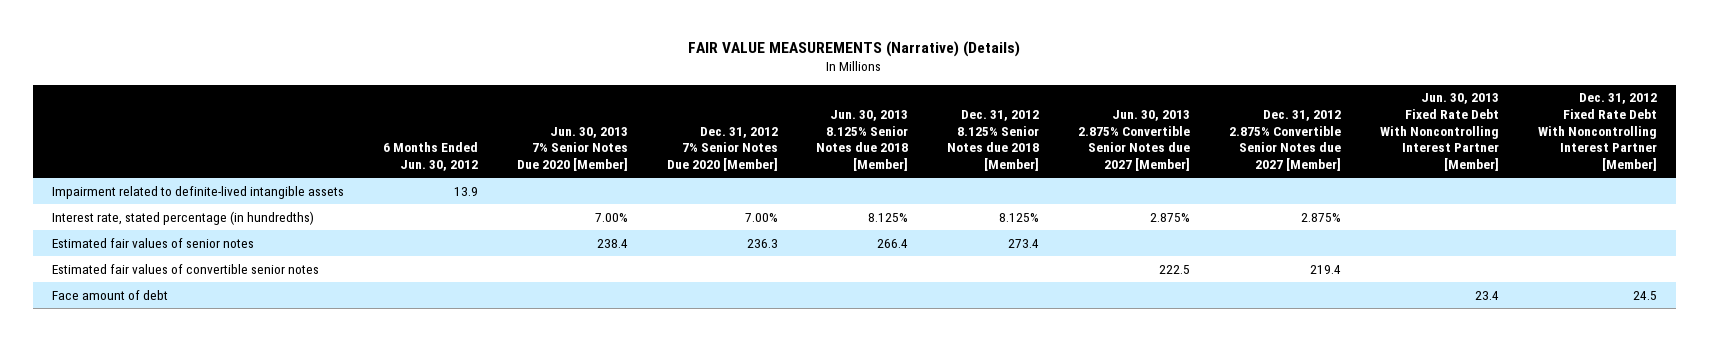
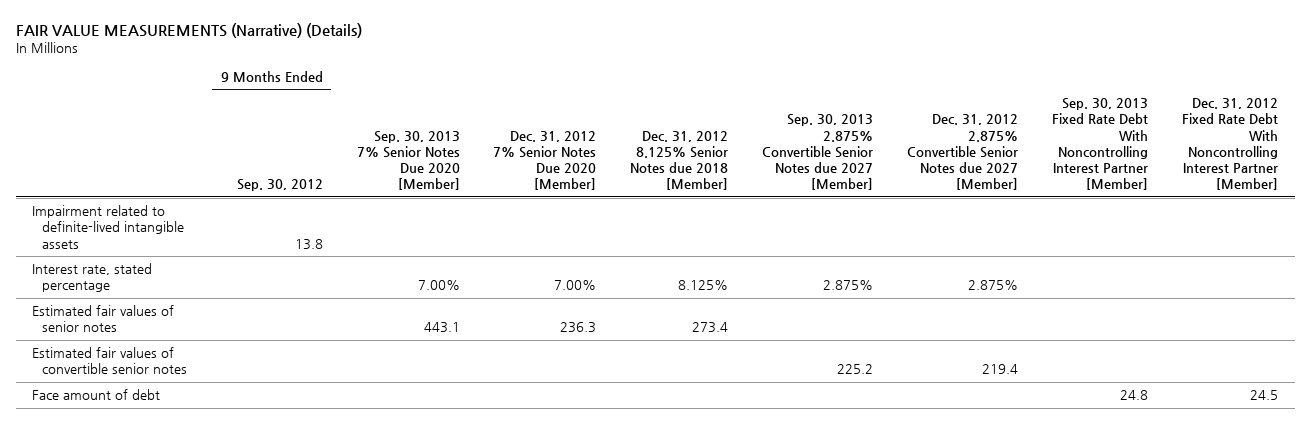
- | 6 Months Ended Jun. 30, 2012 | Jun. 30, 2013 7% Senior Notes Due 2020 [Member] | Dec. 31, 2012 7% Senior Notes Due 2020 [Member] | Jun. 30, 2013 8.125% Senior Notes due 2018 [Member] | Dec. 31, 2012 8.125% Senior Notes due 2018 [Member] | Jun. 30, 2013 2.875% Convertible Senior Notes due 2027 [Member] | Dec. 31, 2012 2.875% Convertible Senior Notes due 2027 [Member] | Jun. 30, 2013 Fixed Rate Debt With Noncontrolling Interest Partner [Member] | Dec. 31, 2012 Fixed Rate Debt With Noncontrolling Interest Partner [Member]
+ | 9 Months Ended Sep. 30, 2012 | Sep. 30, 2013 7% Senior Notes Due 2020 [Member] | Dec. 31, 2012 7% Senior Notes Due 2020 [Member] | Dec. 31, 2012 8.125% Senior Notes due 2018 [Member] | Sep. 30, 2013 2.875% Convertible Senior Notes due 2027 [Member] | Dec. 31, 2012 2.875% Convertible Senior Notes due 2027 [Member] | Sep. 30, 2013 Fixed Rate Debt With Noncontrolling Interest Partner [Member] | Dec. 31, 2012 Fixed Rate Debt With Noncontrolling Interest Partner [Member]
- Interest rate, stated percentage (in hundredths) | | 7.00% | 7.00% | 8.125% | 8.125% | 2.875% | 2.875% | |
+ Interest rate, stated percentage | | 7.00% | 7.00% | 8.125% | 2.875% | 2.875% | |

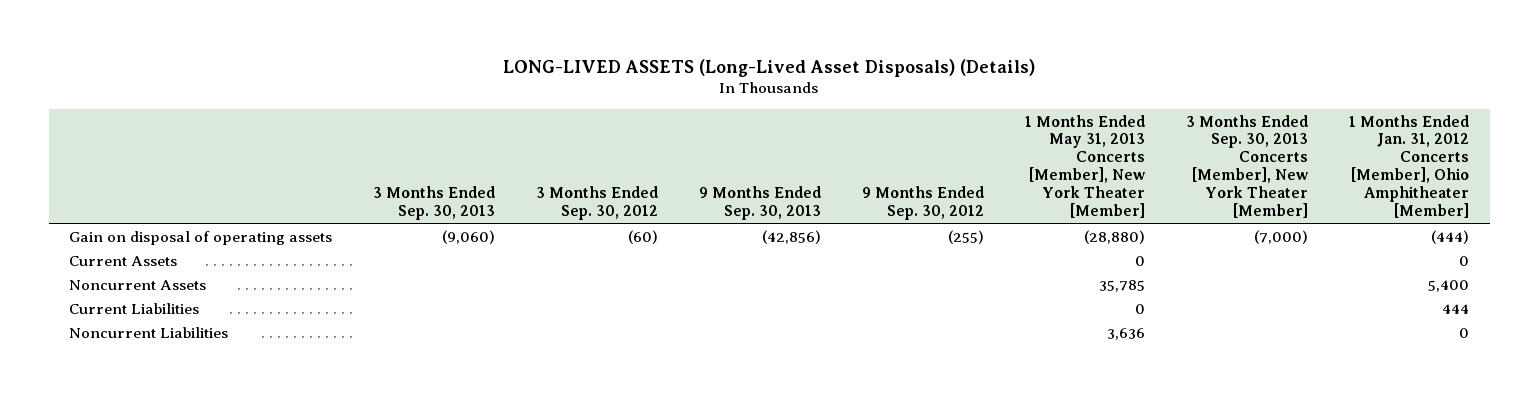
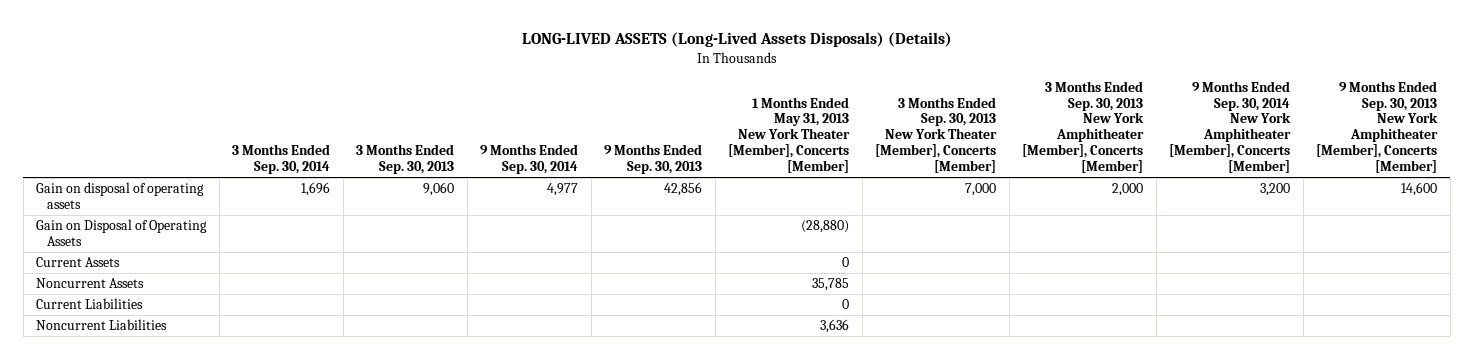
- LONG-LIVED ASSETS (Long-Lived Asset Disposals) (Details)
+ LONG-LIVED ASSETS (Long-Lived Assets Disposals) (Details)
- | 3 Months Ended Sep. 30, 2013 | 3 Months Ended Sep. 30, 2012 | 9 Months Ended Sep. 30, 2013 | 9 Months Ended Sep. 30, 2012 | 1 Months Ended May 31, 2013 Concerts [Member], New York Theater [Member] | 3 Months Ended Sep. 30, 2013 Concerts [Member], New York Theater [Member] | 1 Months Ended Jan. 31, 2012 Concerts [Member], Ohio Amphitheater [Member]
+ | 3 Months Ended Sep. 30, 2014 | 3 Months Ended Sep. 30, 2013 | 9 Months Ended Sep. 30, 2014 | 9 Months Ended Sep. 30, 2013 | 1 Months Ended May 31, 2013 New York Theater [Member], Concerts [Member] | 3 Months Ended Sep. 30, 2013 New York Theater [Member], Concerts [Member] | 3 Months Ended Sep. 30, 2013 New York Amphitheater [Member], Concerts [Member] | 9 Months Ended Sep. 30, 2014 New York Amphitheater [Member], Concerts [Member] | 9 Months Ended Sep. 30, 2013 New York Amphitheater [Member], Concerts [Member]
- Gain on disposal of operating assets | (9,060) | (60) | (42,856) | (255) | (28,880) | (7,000) | (444)
+ Gain on disposal of operating assets | 1,696 | 9,060 | 4,977 | 42,856 | | 7,000 | 2,000 | 3,200 | 14,600
+ Gain on Disposal of Operating Assets | | | | | (28,880) | | | |

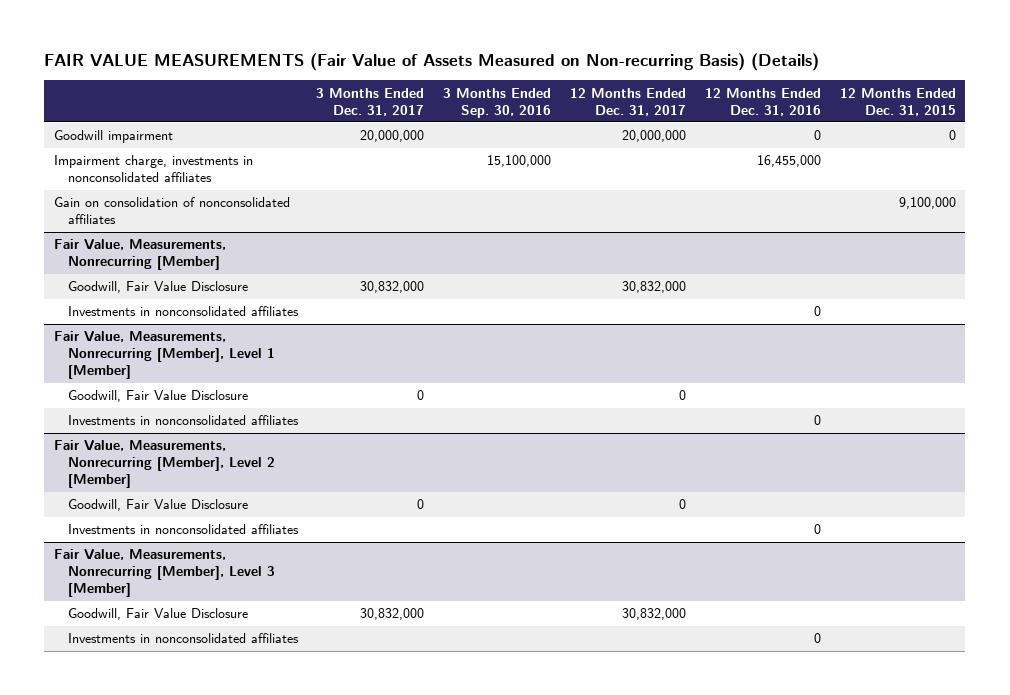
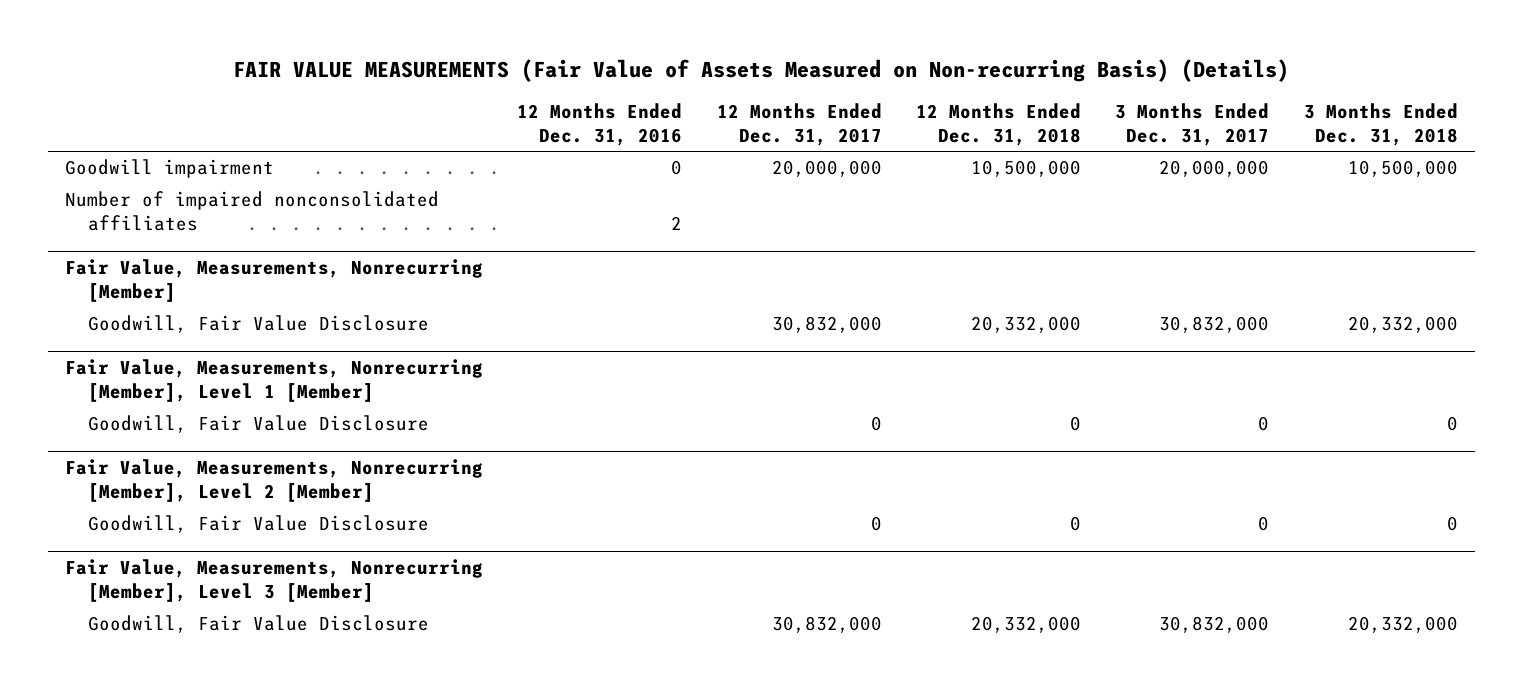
- | 3 Months Ended Dec. 31, 2017 | 3 Months Ended Sep. 30, 2016 | 12 Months Ended Dec. 31, 2017 | 12 Months Ended Dec. 31, 2016 | 12 Months Ended Dec. 31, 2015
+ | 12 Months Ended Dec. 31, 2016 | 12 Months Ended Dec. 31, 2017 | 12 Months Ended Dec. 31, 2018 | 3 Months Ended Dec. 31, 2017 | 3 Months Ended Dec. 31, 2018
- Impairment charge, investments in nonconsolidated affiliates | | 15,100,000 | | 16,455,000 |
- Gain on consolidation of nonconsolidated affiliates | | | | | 9,100,000
+ Number of impaired nonconsolidated affiliates | 2 | | | |
@ Fair Value, Measurements, Nonrecurring [Member]
- Investments in nonconsolidated affiliates | | | | 0 |
@ Fair Value, Measurements, Nonrecurring [Member], Level 1 [Member]
- Investments in nonconsolidated affiliates | | | | 0 |
@ Fair Value, Measurements, Nonrecurring [Member], Level 2 [Member]
- Investments in nonconsolidated affiliates | | | | 0 |
@ Fair Value, Measurements, Nonrecurring [Member], Level 3 [Member]
- Investments in nonconsolidated affiliates | | | | 0 |

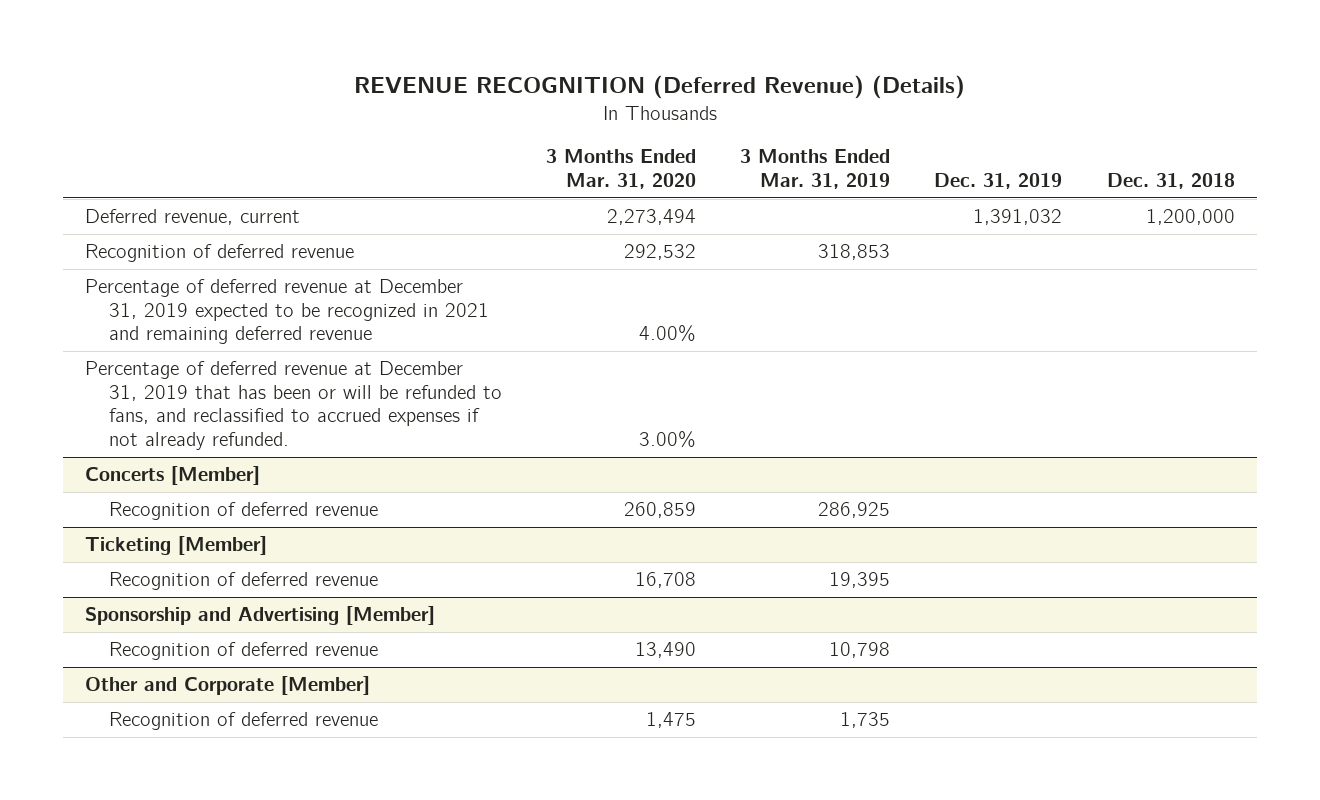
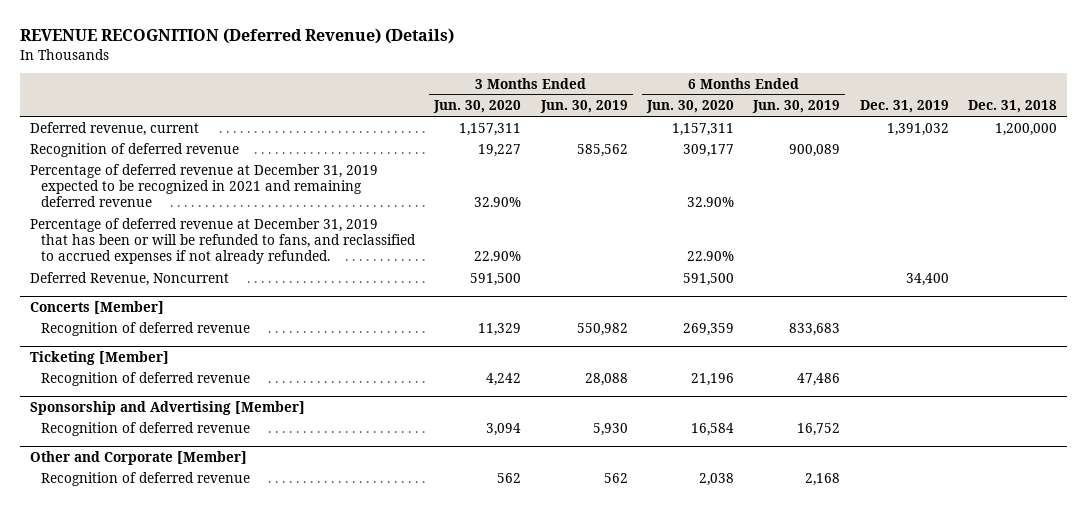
- | 3 Months Ended Mar. 31, 2020 | 3 Months Ended Mar. 31, 2019 | Dec. 31, 2019 | Dec. 31, 2018
+ | 3 Months Ended Jun. 30, 2020 | 3 Months Ended Jun. 30, 2019 | 6 Months Ended Jun. 30, 2020 | 6 Months Ended Jun. 30, 2019 | Dec. 31, 2019 | Dec. 31, 2018
+ Deferred Revenue, Noncurrent | 591,500 | | 591,500 | | 34,400 |

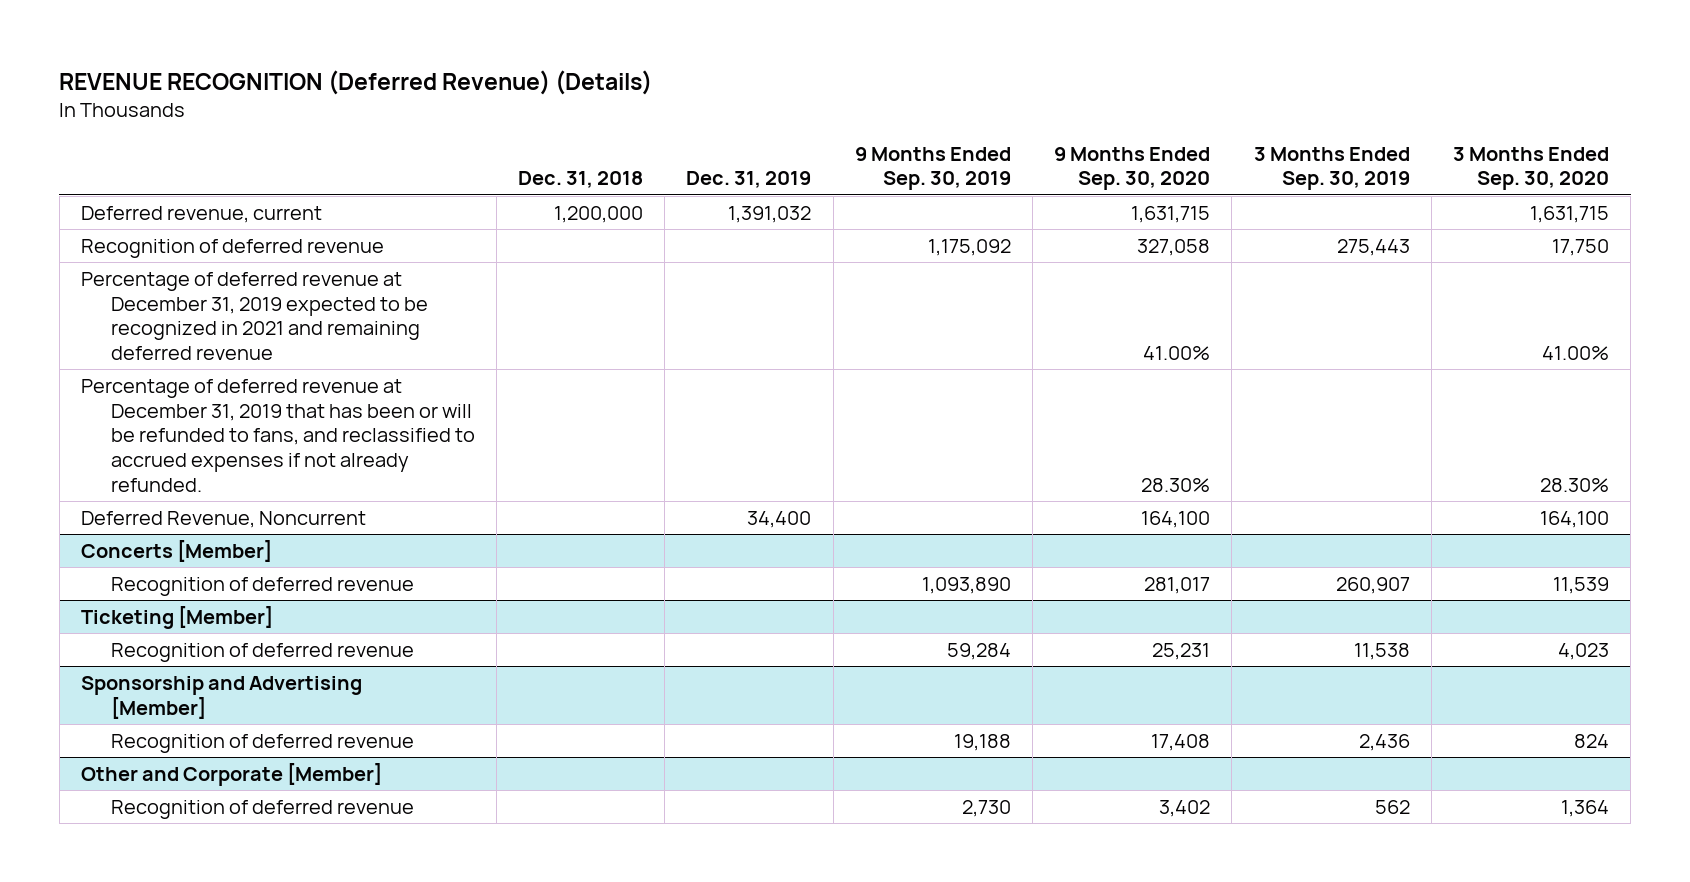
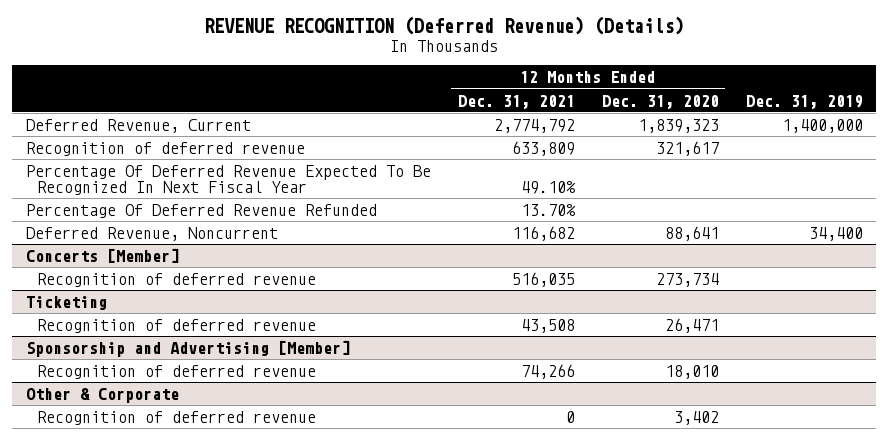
- | Dec. 31, 2018 | Dec. 31, 2019 | 9 Months Ended Sep. 30, 2019 | 9 Months Ended Sep. 30, 2020 | 3 Months Ended Sep. 30, 2019 | 3 Months Ended Sep. 30, 2020
+ | 12 Months Ended Dec. 31, 2021 | 12 Months Ended Dec. 31, 2020 | Dec. 31, 2019
- Deferred revenue, current | 1,200,000 | 1,391,032 | | 1,631,715 | | 1,631,715
+ Deferred Revenue, Current | 2,774,792 | 1,839,323 | 1,400,000
- Percentage of deferred revenue at December 31, 2019 expected to be recognized in 2021 and remaining deferred revenue | | | | 41.00% | | 41.00%
- Percentage of deferred revenue at December 31, 2019 that has been or will be refunded to fans, and reclassified to accrued expenses if not already refunded. | | | | 28.30% | | 28.30%
+ Percentage Of Deferred Revenue Expected To Be Recognized In Next Fiscal Year | 49.10% | |
+ Percentage Of Deferred Revenue Refunded | 13.70% | |
- Ticketing [Member]
+ Ticketing
- Other and Corporate [Member]
+ Other & Corporate

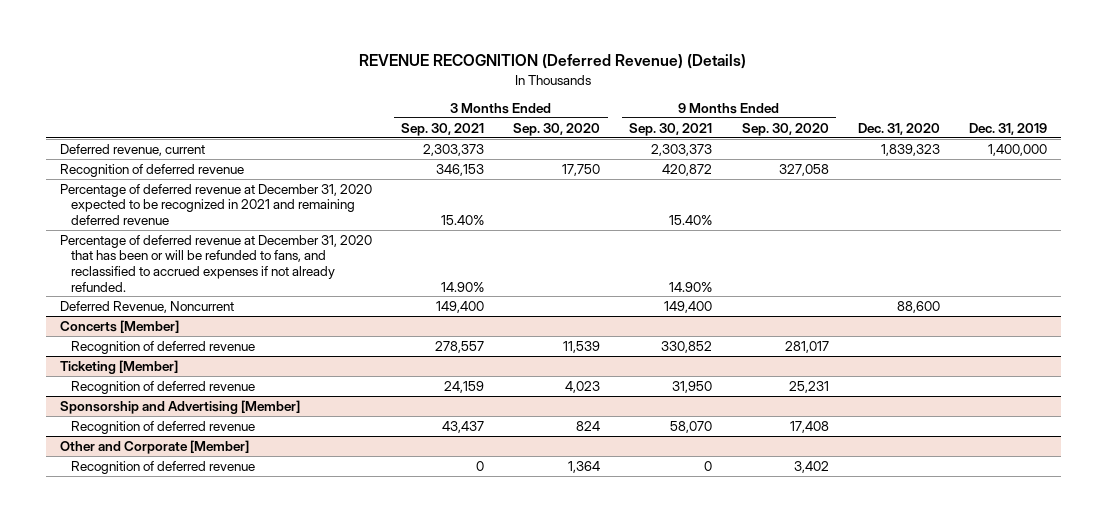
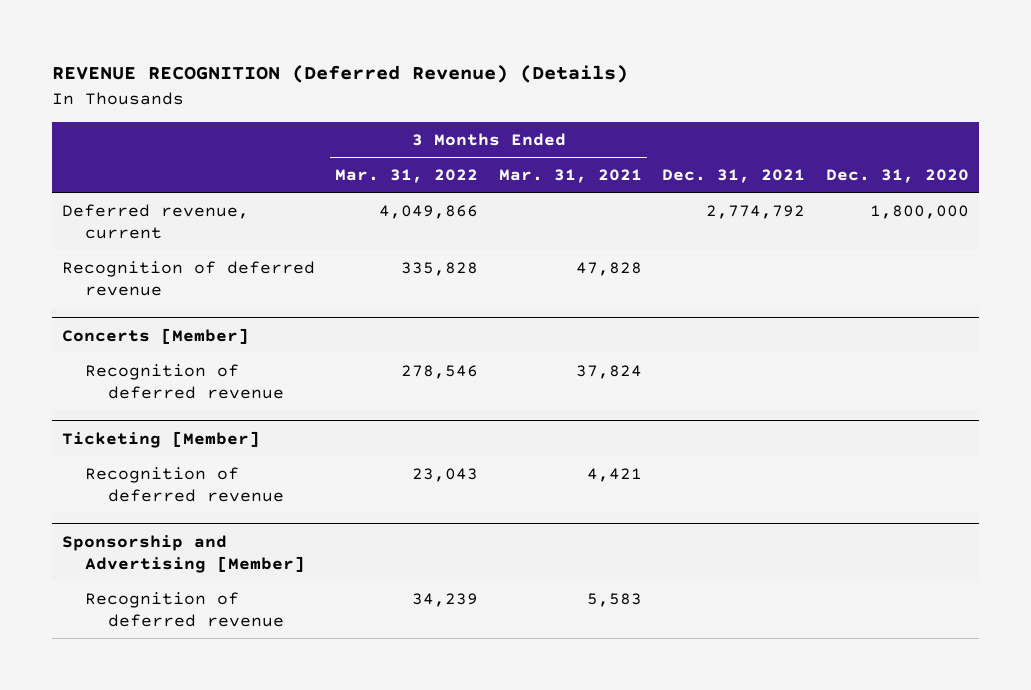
- | 3 Months Ended Sep. 30, 2021 | 3 Months Ended Sep. 30, 2020 | 9 Months Ended Sep. 30, 2021 | 9 Months Ended Sep. 30, 2020 | Dec. 31, 2020 | Dec. 31, 2019
+ | 3 Months Ended Mar. 31, 2022 | 3 Months Ended Mar. 31, 2021 | Dec. 31, 2021 | Dec. 31, 2020
- Deferred revenue, current | 2,303,373 | | 2,303,373 | | 1,839,323 | 1,400,000
+ Deferred revenue, current | 4,049,866 | | 2,774,792 | 1,800,000
- Percentage of deferred revenue at December 31, 2020 expected to be recognized in 2021 and remaining deferred revenue | 15.40% | | 15.40% | | |
- Percentage of deferred revenue at December 31, 2020 that has been or will be refunded to fans, and reclassified to accrued expenses if not already refunded. | 14.90% | | 14.90% | | |
- Deferred Revenue, Noncurrent | 149,400 | | 149,400 | | 88,600 |
- Other and Corporate [Member]
- Recognition of deferred revenue | 0 | 1,364 | 0 | 3,402 | |

